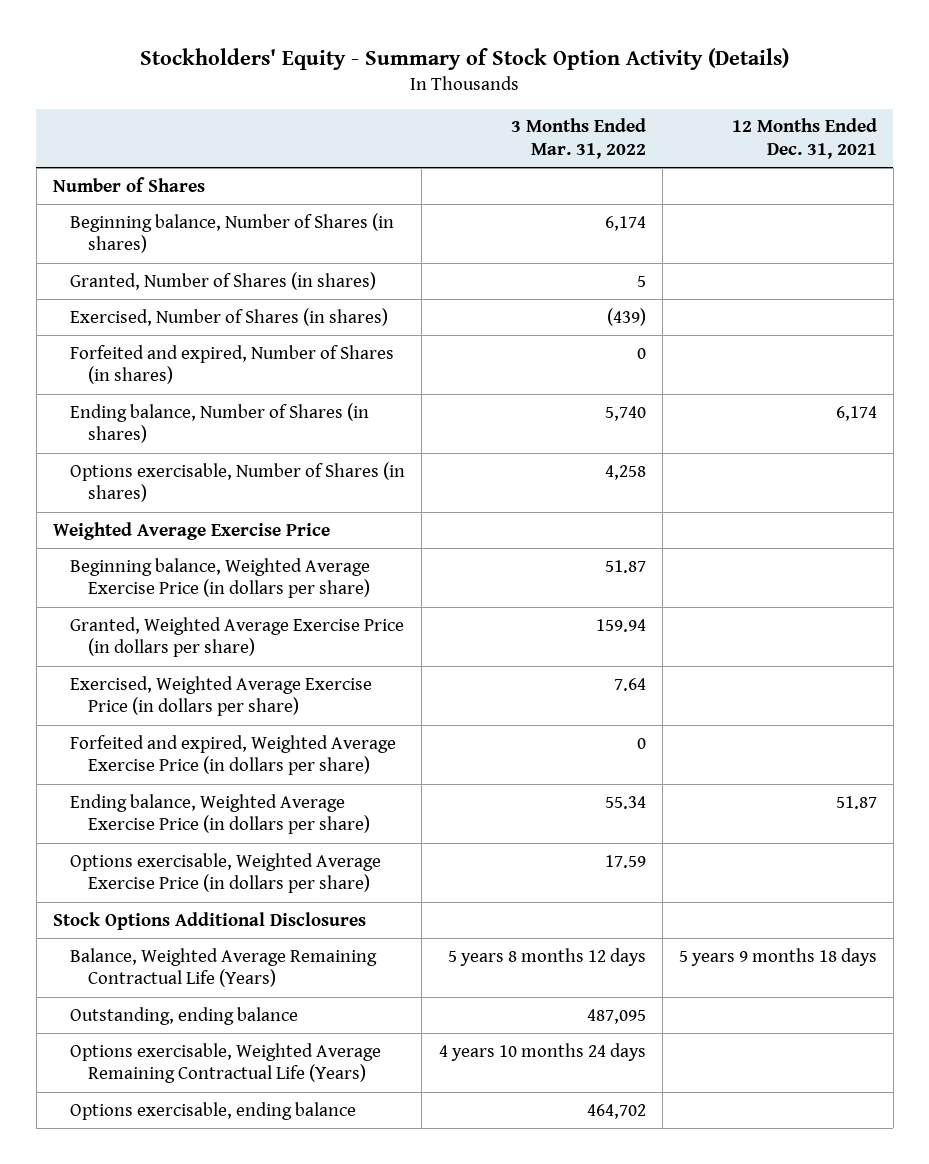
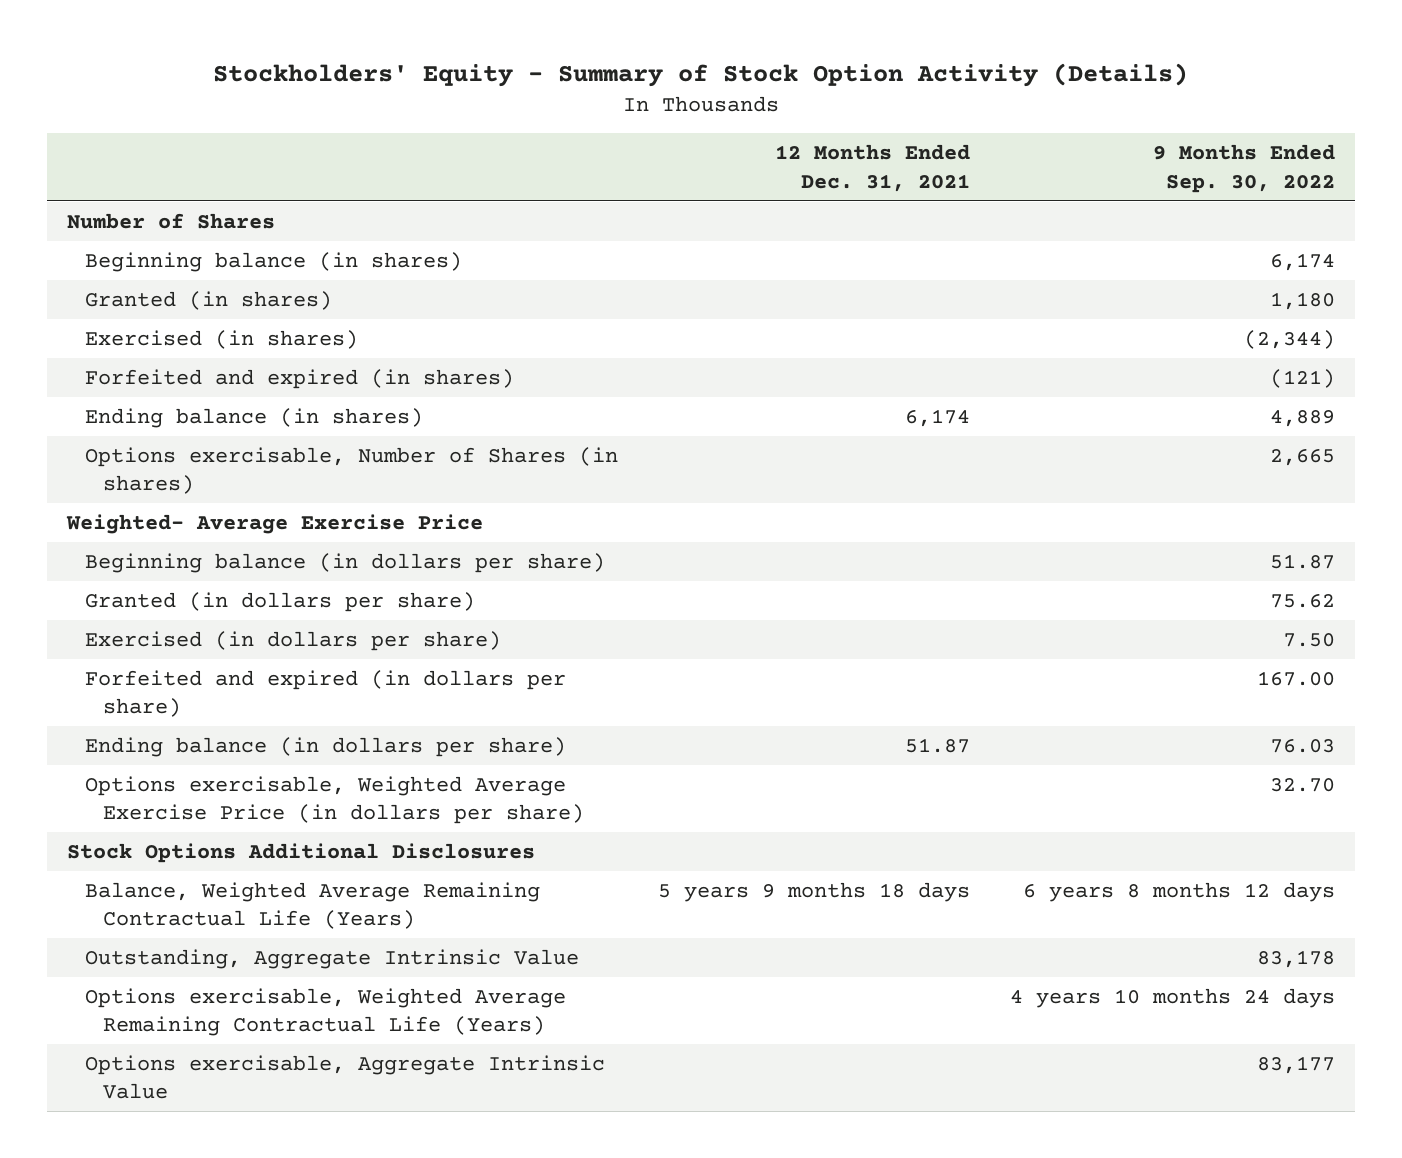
- | 3 Months Ended Mar. 31, 2022 | 12 Months Ended Dec. 31, 2021
+ | 12 Months Ended Dec. 31, 2021 | 9 Months Ended Sep. 30, 2022
- Beginning balance, Number of Shares (in shares) | 6,174 |
- Granted, Number of Shares (in shares) | 5 |
- Exercised, Number of Shares (in shares) | (439) |
- Forfeited and expired, Number of Shares (in shares) | 0 |
- Ending balance, Number of Shares (in shares) | 5,740 | 6,174
+ Beginning balance (in shares) | | 6,174
+ Granted (in shares) | | 1,180
+ Exercised (in shares) | | (2,344)
+ Forfeited and expired (in shares) | | (121)
+ Ending balance (in shares) | 6,174 | 4,889
- Weighted Average Exercise Price
- Beginning balance, Weighted Average Exercise Price (in dollars per share) | 51.87 |
- Granted, Weighted Average Exercise Price (in dollars per share) | 159.94 |
- Exercised, Weighted Average Exercise Price (in dollars per share) | 7.64 |
- Forfeited and expired, Weighted Average Exercise Price (in dollars per share) | 0 |
- Ending balance, Weighted Average Exercise Price (in dollars per share) | 55.34 | 51.87
+ Weighted- Average Exercise Price
+ Beginning balance (in dollars per share) | | 51.87
+ Granted (in dollars per share) | | 75.62
+ Exercised (in dollars per share) | | 7.50
+ Forfeited and expired (in dollars per share) | | 167.00
+ Ending balance (in dollars per share) | 51.87 | 76.03
- Outstanding, ending balance | 487,095 |
+ Outstanding, Aggregate Intrinsic Value | | 83,178
- Options exercisable, ending balance | 464,702 |
+ Options exercisable, Aggregate Intrinsic Value | | 83,177

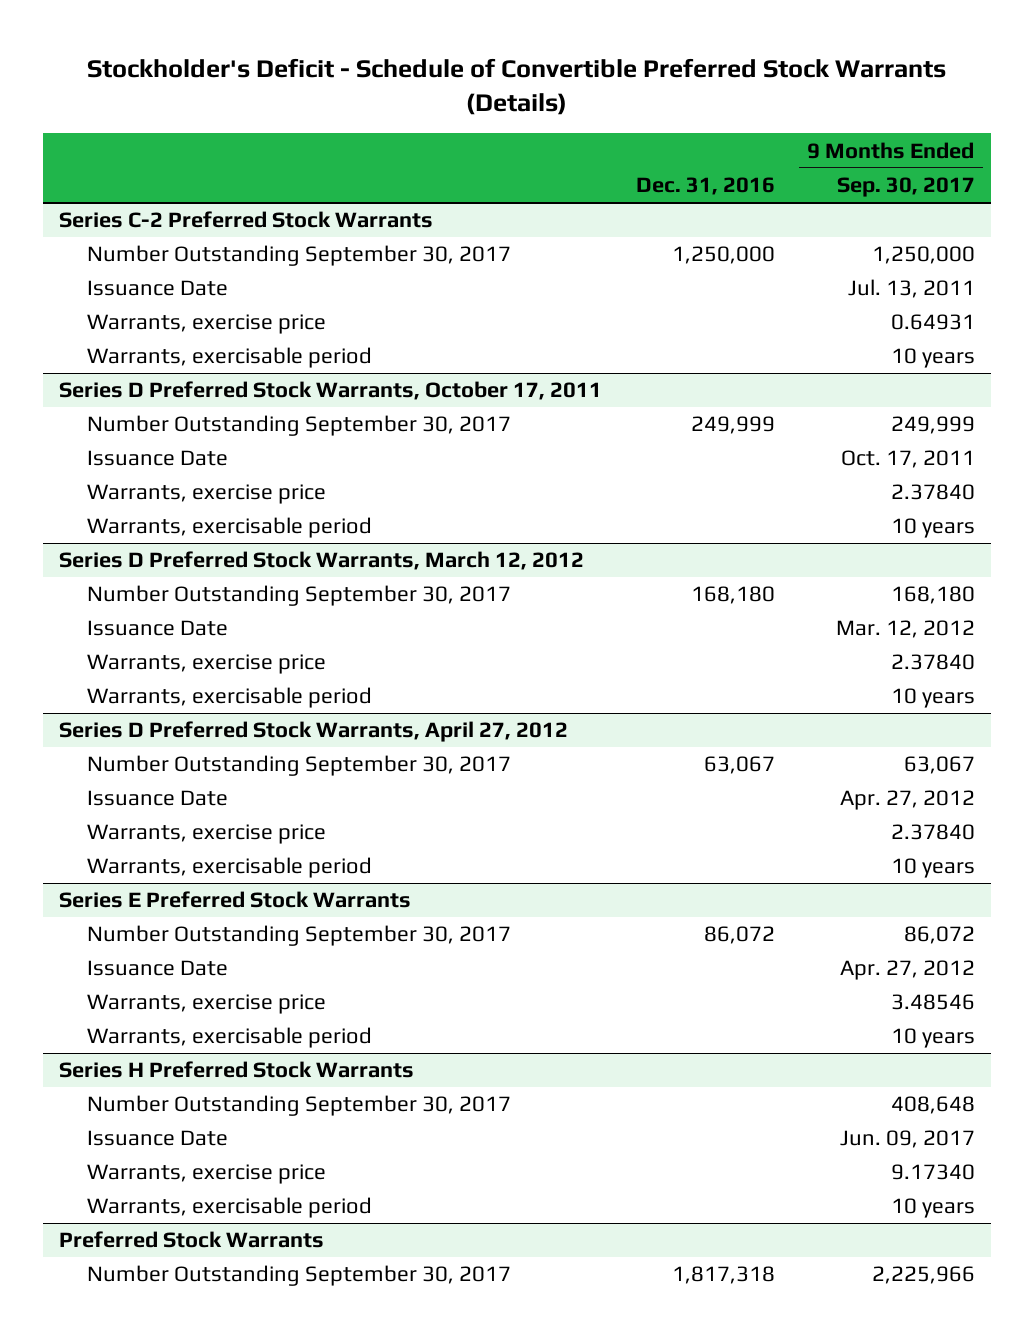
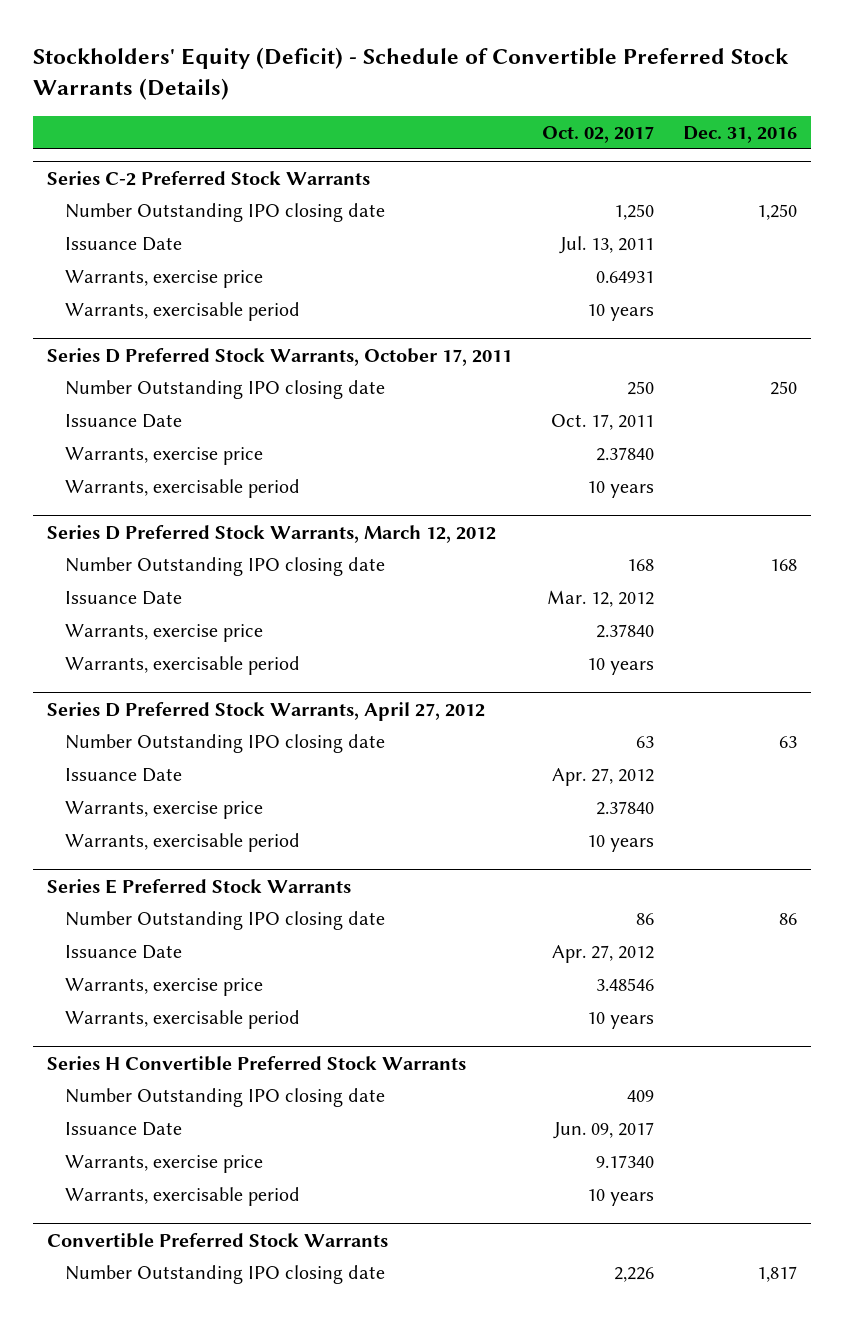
- Stockholder's Deficit - Schedule of Convertible Preferred Stock Warrants (Details)
+ Stockholders' Equity (Deficit) - Schedule of Convertible Preferred Stock Warrants (Details)
- | Dec. 31, 2016 | 9 Months Ended Sep. 30, 2017
+ | Oct. 02, 2017 | Dec. 31, 2016
@ Series C-2 Preferred Stock Warrants
- Number Outstanding September 30, 2017 | 1,250,000 | 1,250,000
+ Number Outstanding IPO closing date | 1,250 | 1,250
@ Series D Preferred Stock Warrants, October 17, 2011
- Number Outstanding September 30, 2017 | 249,999 | 249,999
+ Number Outstanding IPO closing date | 250 | 250
@ Series D Preferred Stock Warrants, March 12, 2012
- Number Outstanding September 30, 2017 | 168,180 | 168,180
+ Number Outstanding IPO closing date | 168 | 168
@ Series D Preferred Stock Warrants, April 27, 2012
- Number Outstanding September 30, 2017 | 63,067 | 63,067
+ Number Outstanding IPO closing date | 63 | 63
@ Series E Preferred Stock Warrants
- Number Outstanding September 30, 2017 | 86,072 | 86,072
+ Number Outstanding IPO closing date | 86 | 86
- Series H Preferred Stock Warrants
- Number Outstanding September 30, 2017 | | 408,648
+ Series H Convertible Preferred Stock Warrants
+ Number Outstanding IPO closing date | 409 |
- Preferred Stock Warrants
- Number Outstanding September 30, 2017 | 1,817,318 | 2,225,966
+ Convertible Preferred Stock Warrants
+ Number Outstanding IPO closing date | 2,226 | 1,817

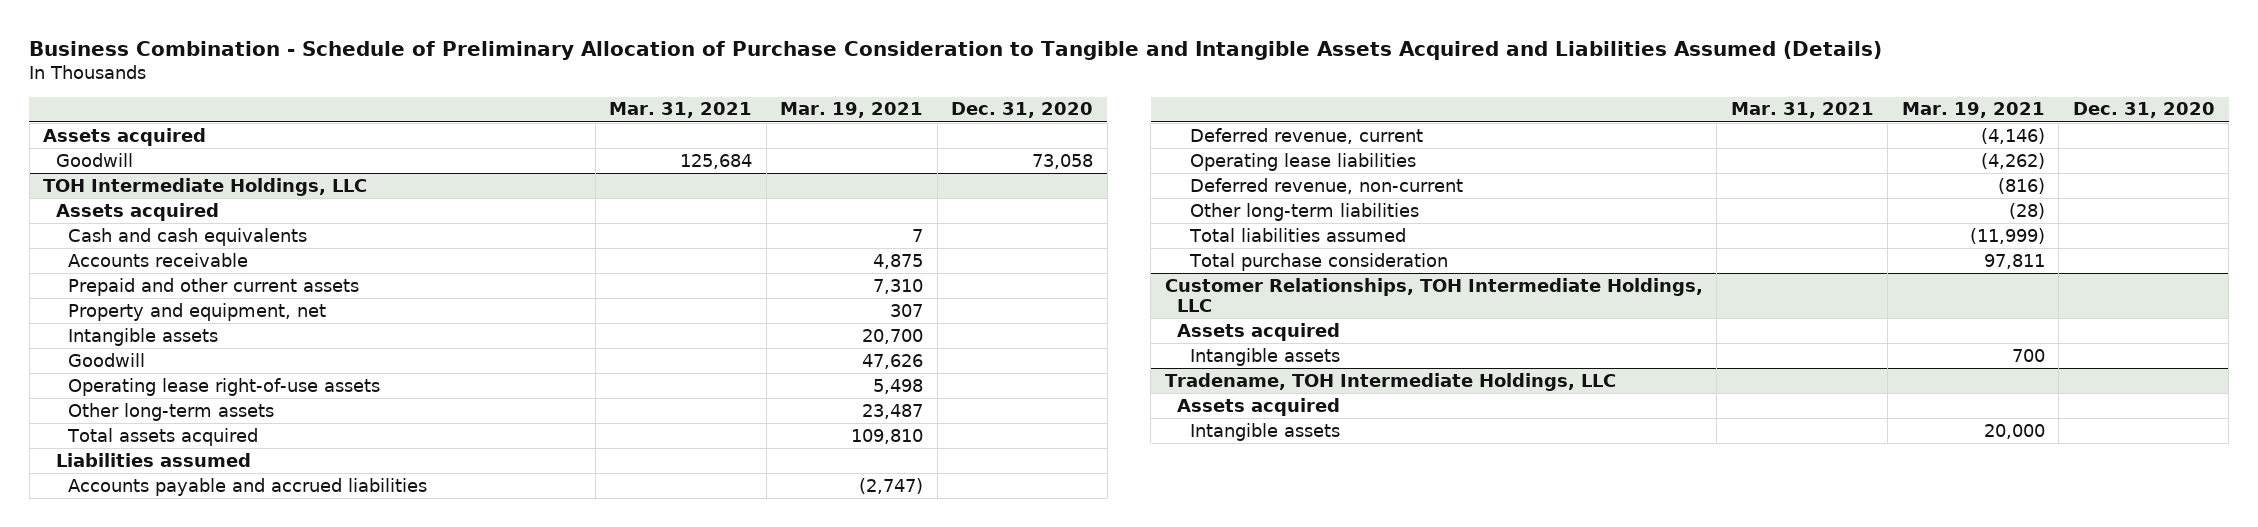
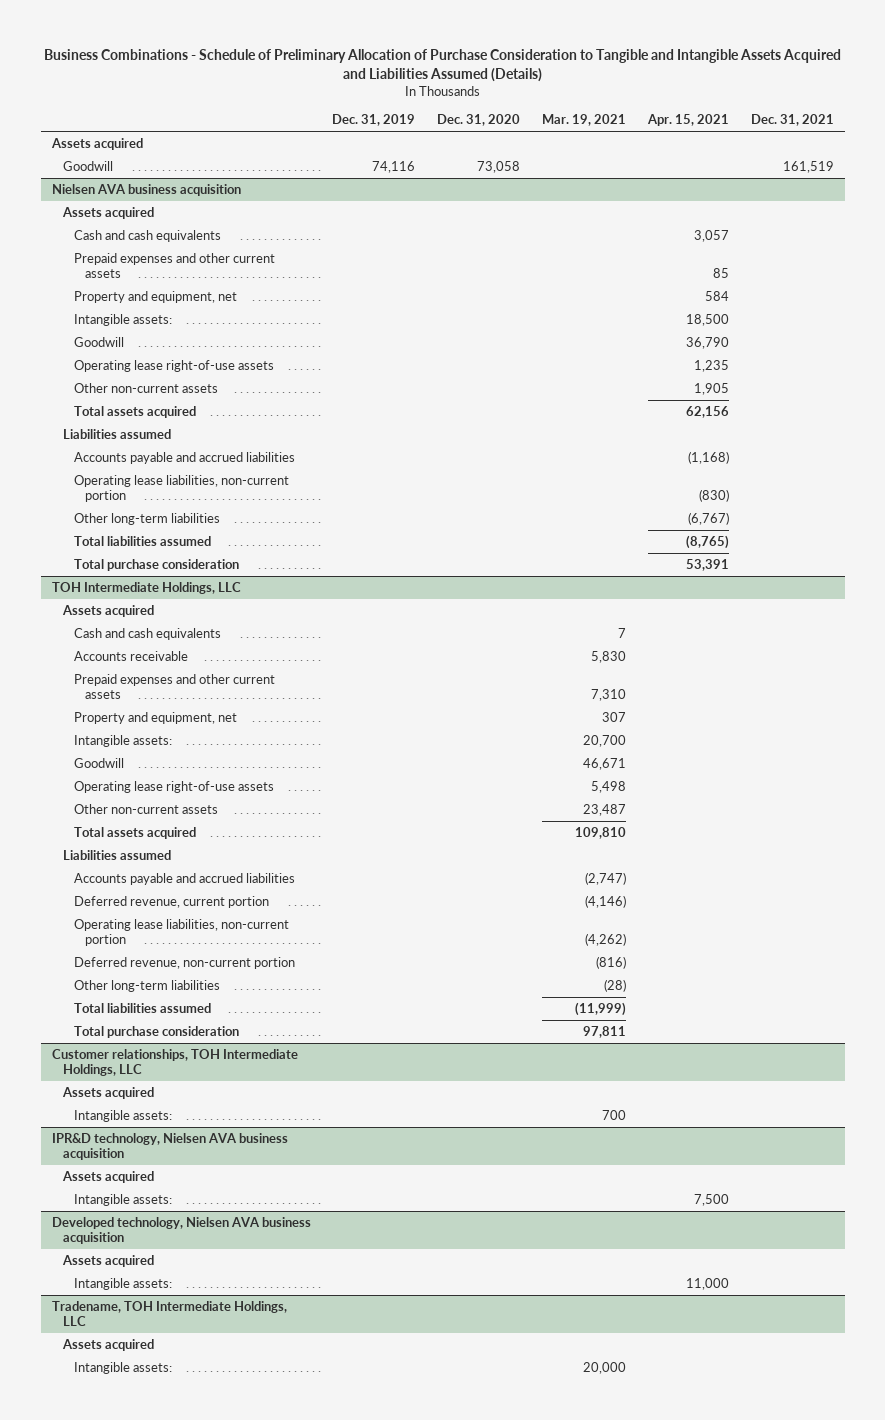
- Business Combination - Schedule of Preliminary Allocation of Purchase Consideration to Tangible and Intangible Assets Acquired and Liabilities Assumed (Details)
+ Business Combinations - Schedule of Preliminary Allocation of Purchase Consideration to Tangible and Intangible Assets Acquired and Liabilities Assumed (Details)
- | Mar. 31, 2021 | Mar. 19, 2021 | Dec. 31, 2020
+ | Dec. 31, 2019 | Dec. 31, 2020 | Mar. 19, 2021 | Apr. 15, 2021 | Dec. 31, 2021
+ Nielsen AVA business acquisition
+ Assets acquired
+ Cash and cash equivalents | | | | 3,057 |
+ Prepaid expenses and other current assets | | | | 85 |
+ Property and equipment, net | | | | 584 |
+ Intangible assets: | | | | 18,500 |
+ Goodwill | | | | 36,790 |
+ Operating lease right-of-use assets | | | | 1,235 |
+ Other non-current assets | | | | 1,905 |
+ Total assets acquired | | | | 62,156 |
+ Liabilities assumed
+ Accounts payable and accrued liabilities | | | | (1,168) |
+ Operating lease liabilities, non-current portion | | | | (830) |
+ Other long-term liabilities | | | | (6,767) |
+ Total liabilities assumed | | | | (8,765) |
+ Total purchase consideration | | | | 53,391 |
@ TOH Intermediate Holdings, LLC
- Accounts receivable | | 4,875 |
- Prepaid and other current assets | | 7,310 |
+ Accounts receivable | | | 5,830 | |
+ Prepaid expenses and other current assets | | | 7,310 | |
- Intangible assets | | 20,700 |
- Goodwill | | 47,626 |
+ Intangible assets: | | | 20,700 | |
+ Goodwill | | | 46,671 | |
- Other long-term assets | | 23,487 |
+ Other non-current assets | | | 23,487 | |
- Deferred revenue, current | | (4,146) |
- Operating lease liabilities | | (4,262) |
- Deferred revenue, non-current | | (816) |
+ Deferred revenue, current portion | | | (4,146) | |
+ Operating lease liabilities, non-current portion | | | (4,262) | |
+ Deferred revenue, non-current portion | | | (816) | |
- Customer Relationships, TOH Intermediate Holdings, LLC
+ Customer relationships, TOH Intermediate Holdings, LLC
- Intangible assets | | 700 |
+ Intangible assets: | | | 700 | |
+ IPR&D technology, Nielsen AVA business acquisition
+ Assets acquired
+ Intangible assets: | | | | 7,500 |
+ Developed technology, Nielsen AVA business acquisition
+ Assets acquired
+ Intangible assets: | | | | 11,000 |
@ Tradename, TOH Intermediate Holdings, LLC
- Intangible assets | | 20,000 |
+ Intangible assets: | | | 20,000 | |

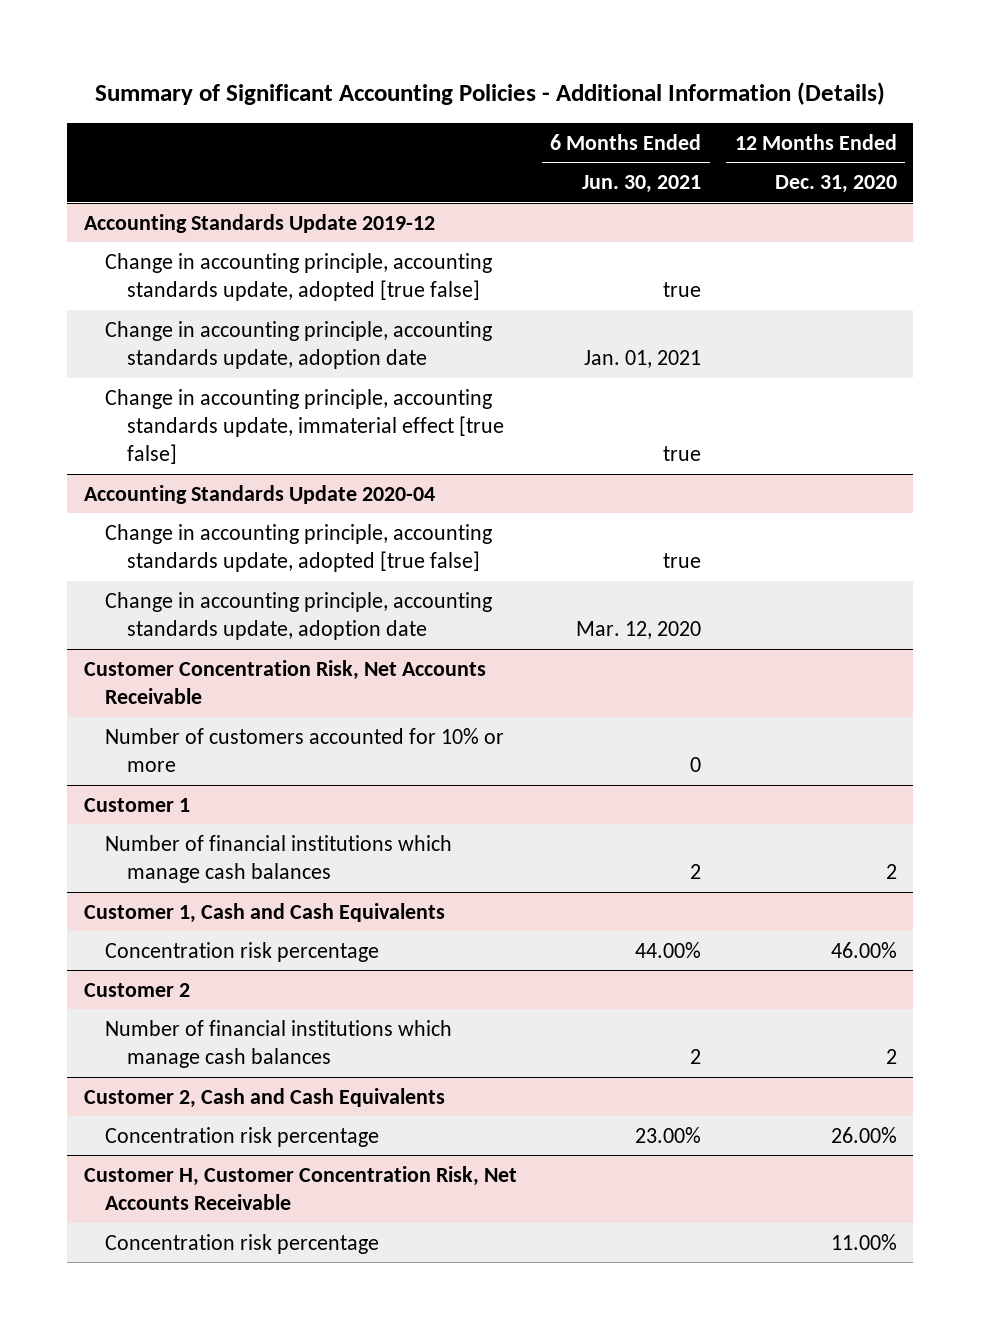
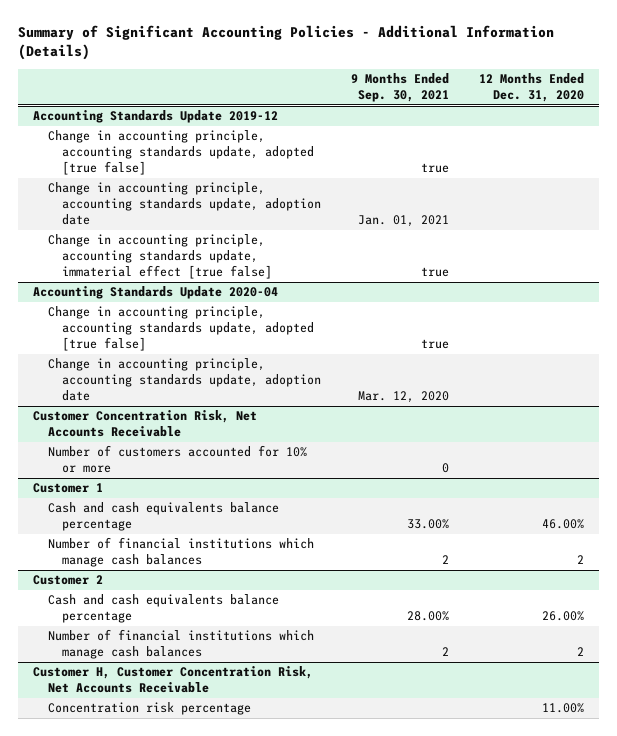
- | 6 Months Ended Jun. 30, 2021 | 12 Months Ended Dec. 31, 2020
+ | 9 Months Ended Sep. 30, 2021 | 12 Months Ended Dec. 31, 2020
@ Customer 1
+ Cash and cash equivalents balance percentage | 33.00% | 46.00%
- Customer 1, Cash and Cash Equivalents
- Concentration risk percentage | 44.00% | 46.00%
@ Customer 2
+ Cash and cash equivalents balance percentage | 28.00% | 26.00%
- Customer 2, Cash and Cash Equivalents
- Concentration risk percentage | 23.00% | 26.00%

